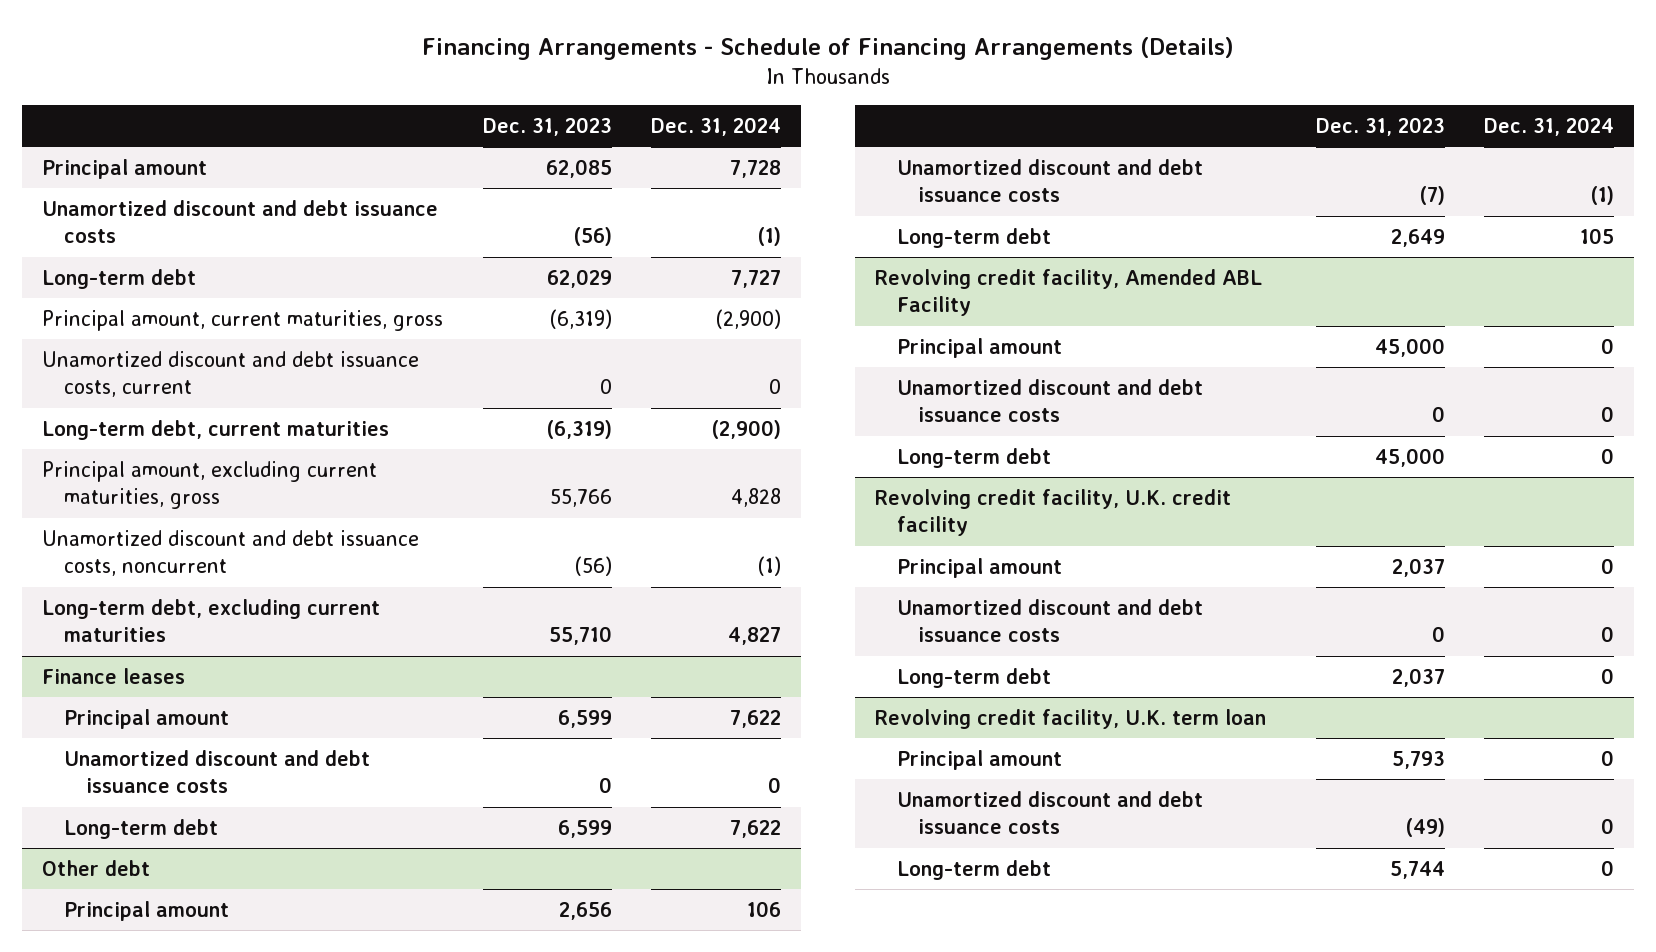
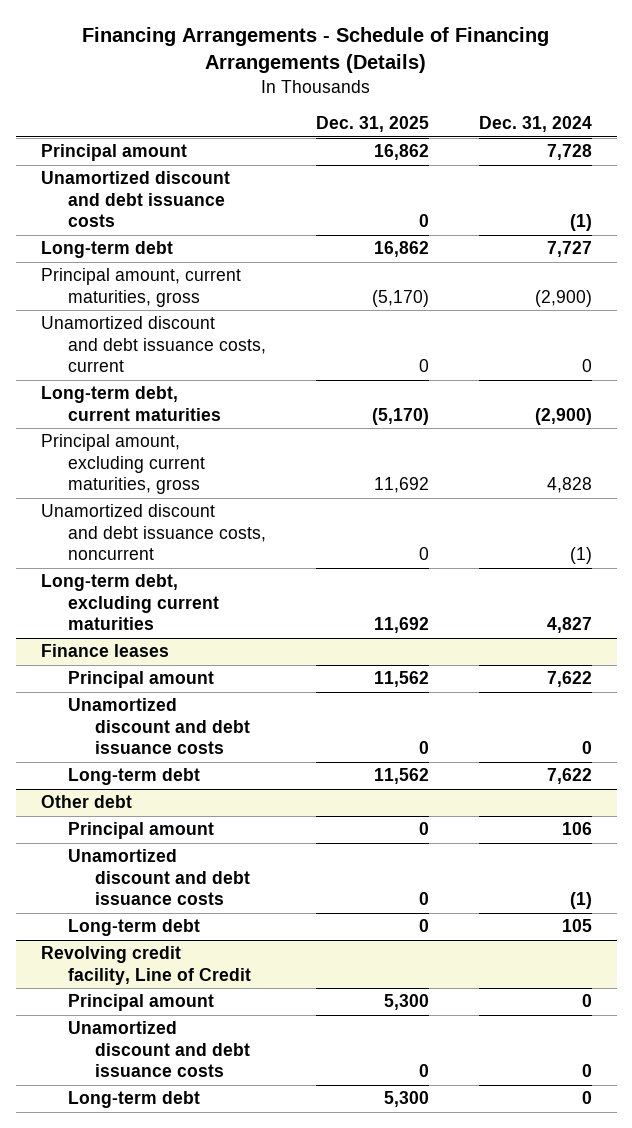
- | Dec. 31, 2023 | Dec. 31, 2024
+ | Dec. 31, 2025 | Dec. 31, 2024
- Revolving credit facility, Amended ABL Facility
- Principal amount | 45,000 | 0
- Unamortized discount and debt issuance costs | 0 | 0
- Long-term debt | 45,000 | 0
- Revolving credit facility, U.K. credit facility
- Principal amount | 2,037 | 0
- Unamortized discount and debt issuance costs | 0 | 0
- Long-term debt | 2,037 | 0
- Revolving credit facility, U.K. term loan
+ Revolving credit facility, Line of Credit

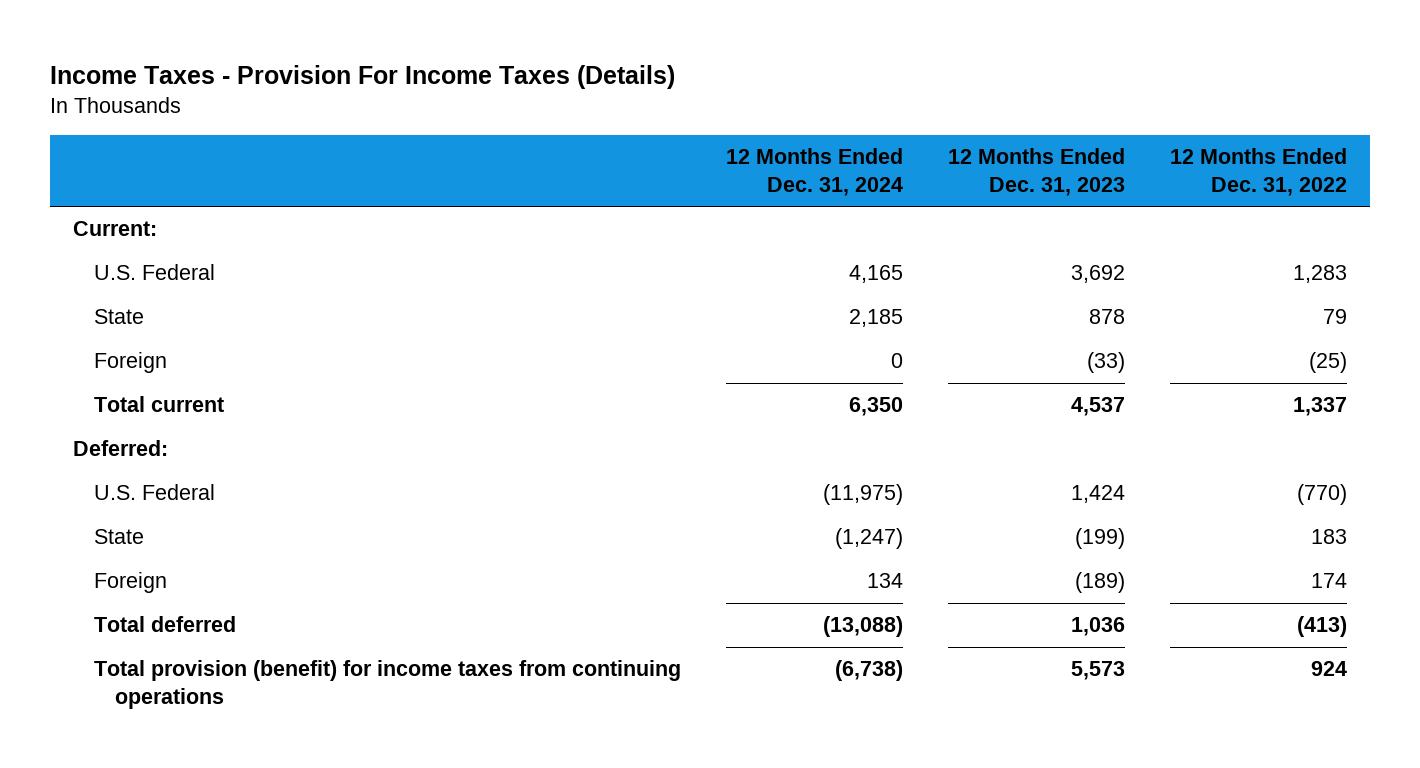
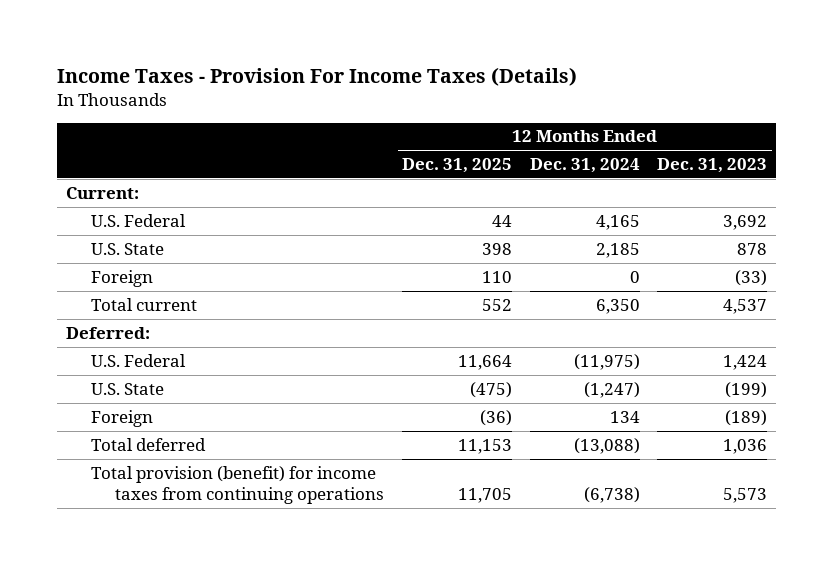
- | 12 Months Ended Dec. 31, 2024 | 12 Months Ended Dec. 31, 2023 | 12 Months Ended Dec. 31, 2022
+ | 12 Months Ended Dec. 31, 2025 | 12 Months Ended Dec. 31, 2024 | 12 Months Ended Dec. 31, 2023
- State | 2,185 | 878 | 79
+ U.S. State | 398 | 2,185 | 878
- State | (1,247) | (199) | 183
+ U.S. State | (475) | (1,247) | (199)

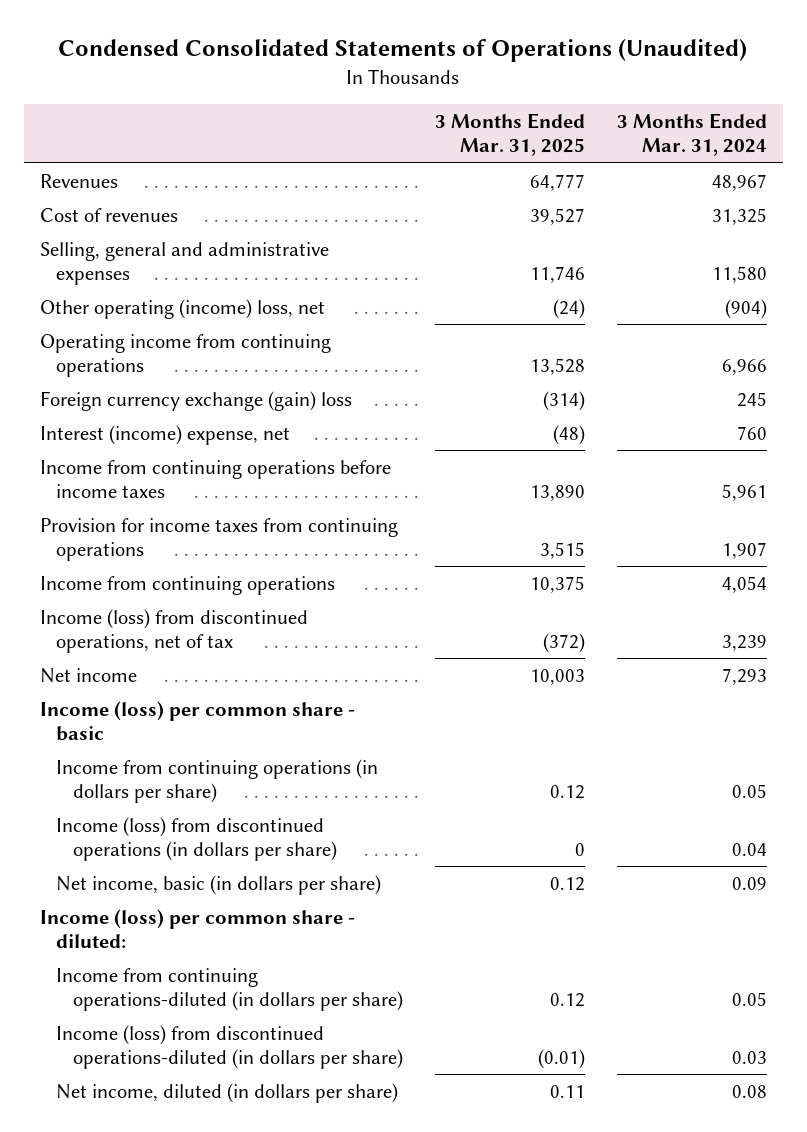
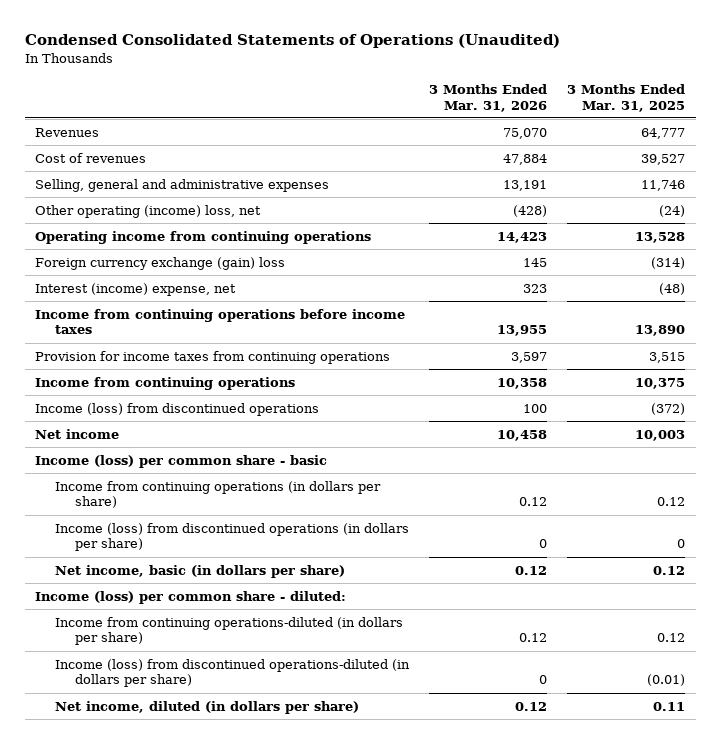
- | 3 Months Ended Mar. 31, 2025 | 3 Months Ended Mar. 31, 2024
+ | 3 Months Ended Mar. 31, 2026 | 3 Months Ended Mar. 31, 2025
- Income (loss) from discontinued operations, net of tax | (372) | 3,239
+ Income (loss) from discontinued operations | 100 | (372)

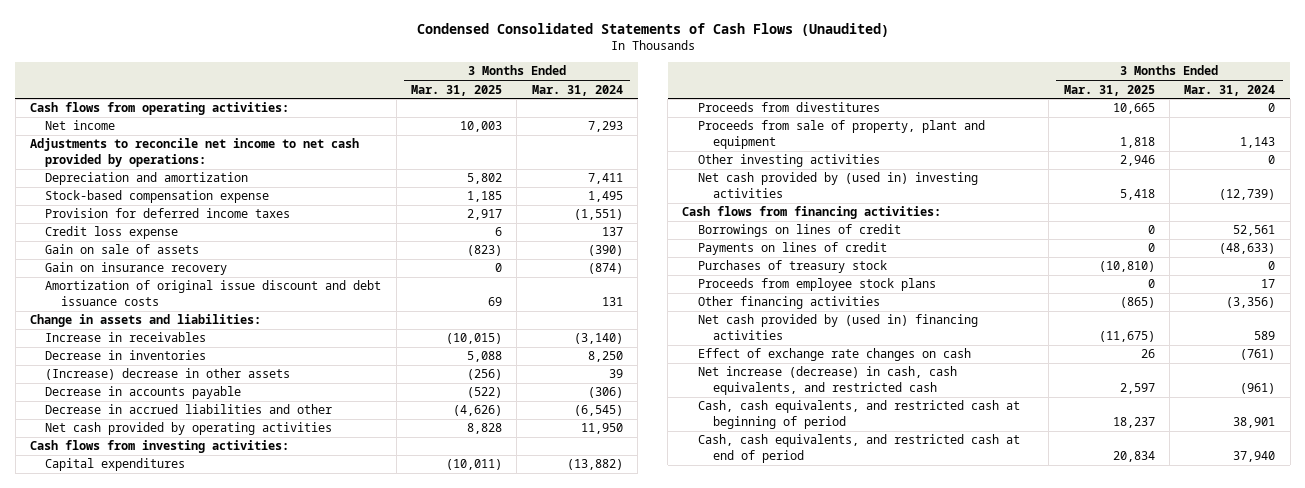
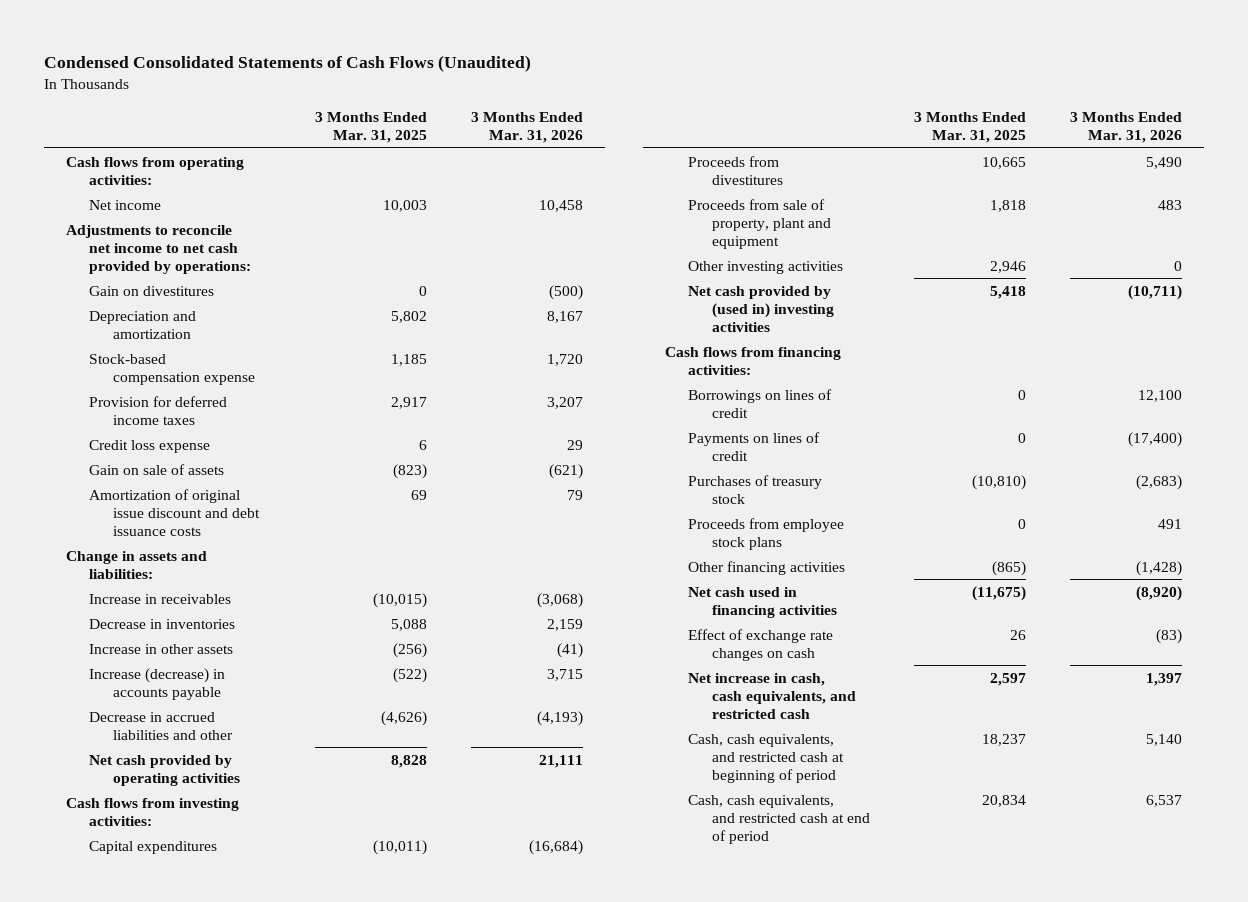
- | 3 Months Ended Mar. 31, 2025 | 3 Months Ended Mar. 31, 2024
+ | 3 Months Ended Mar. 31, 2025 | 3 Months Ended Mar. 31, 2026
+ Gain on divestitures | 0 | (500)
- Gain on insurance recovery | 0 | (874)
- (Increase) decrease in other assets | (256) | 39
- Decrease in accounts payable | (522) | (306)
+ Increase in other assets | (256) | (41)
+ Increase (decrease) in accounts payable | (522) | 3,715
- Net cash provided by (used in) financing activities | (11,675) | 589
+ Net cash used in financing activities | (11,675) | (8,920)
- Net increase (decrease) in cash, cash equivalents, and restricted cash | 2,597 | (961)
+ Net increase in cash, cash equivalents, and restricted cash | 2,597 | 1,397

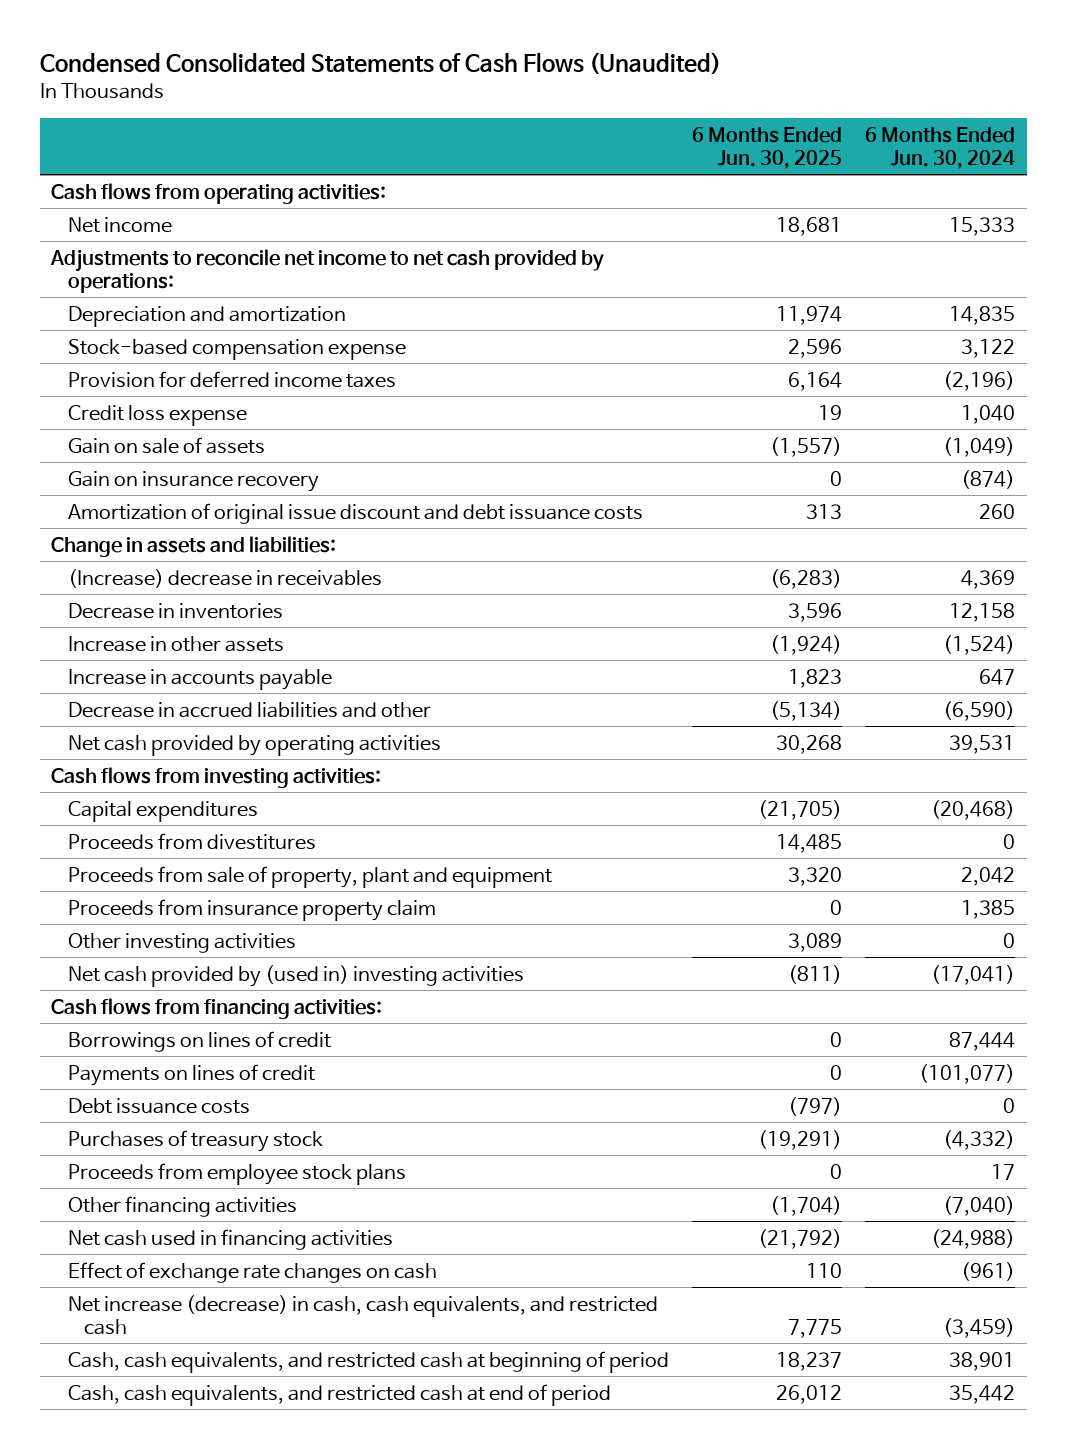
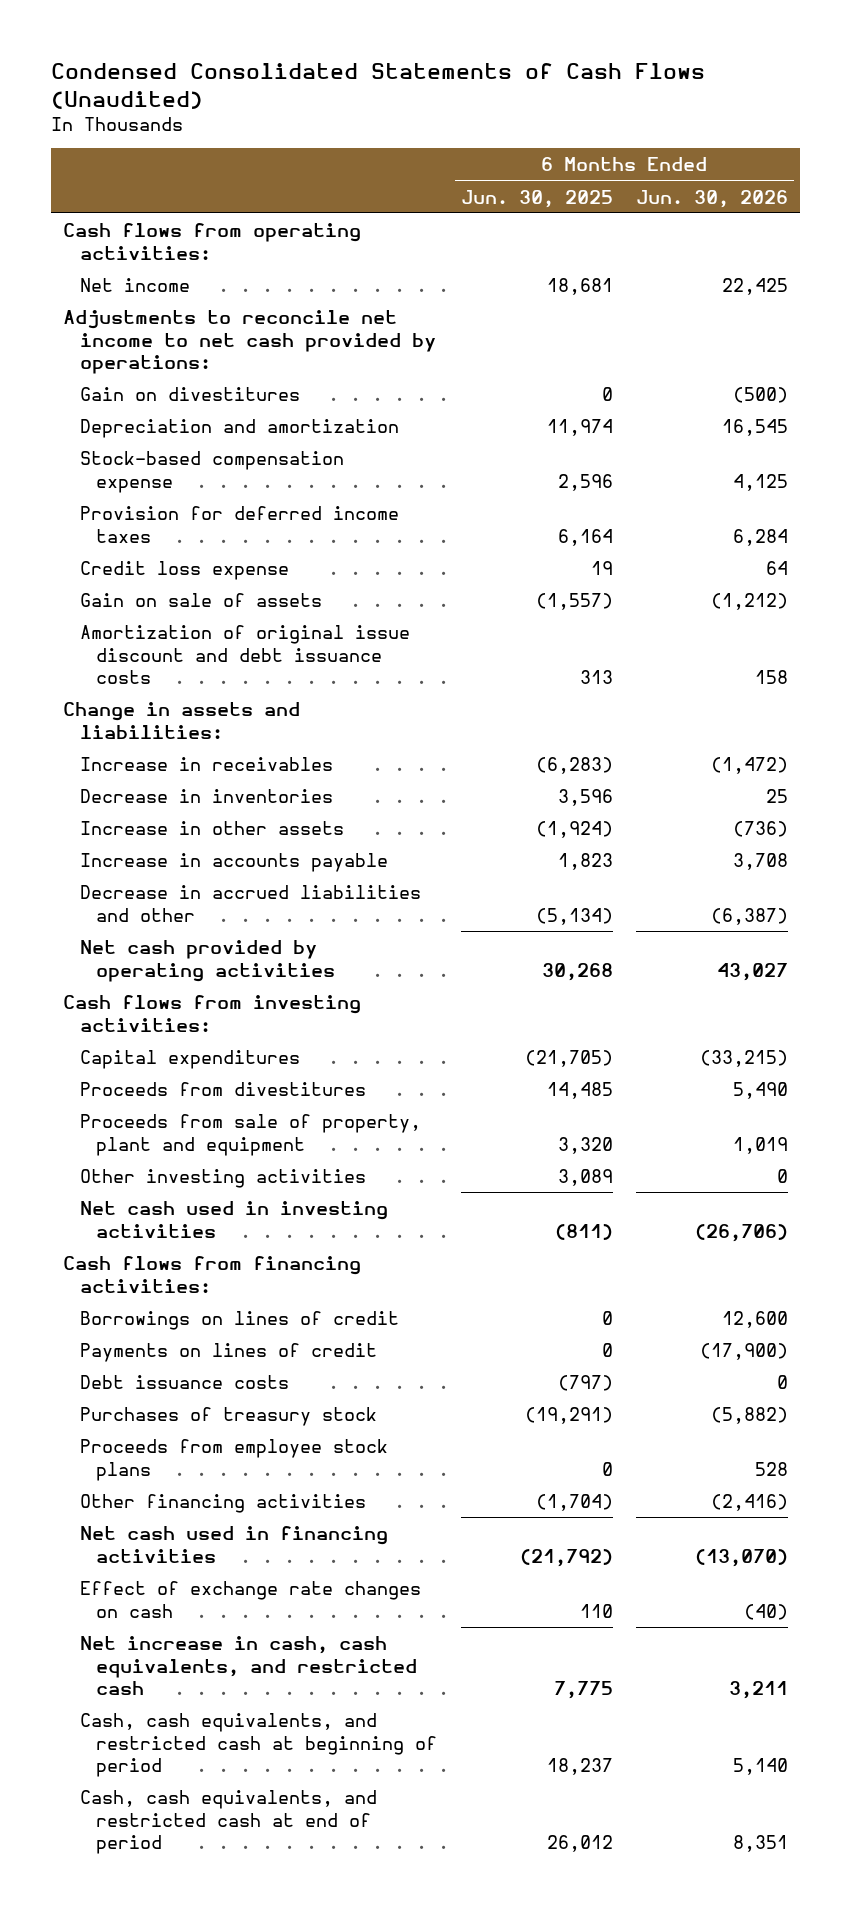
- | 6 Months Ended Jun. 30, 2025 | 6 Months Ended Jun. 30, 2024
+ | 6 Months Ended Jun. 30, 2025 | 6 Months Ended Jun. 30, 2026
+ Gain on divestitures | 0 | (500)
- Gain on insurance recovery | 0 | (874)
- (Increase) decrease in receivables | (6,283) | 4,369
+ Increase in receivables | (6,283) | (1,472)
- Proceeds from insurance property claim | 0 | 1,385
- Net cash provided by (used in) investing activities | (811) | (17,041)
+ Net cash used in investing activities | (811) | (26,706)
- Net increase (decrease) in cash, cash equivalents, and restricted cash | 7,775 | (3,459)
+ Net increase in cash, cash equivalents, and restricted cash | 7,775 | 3,211

